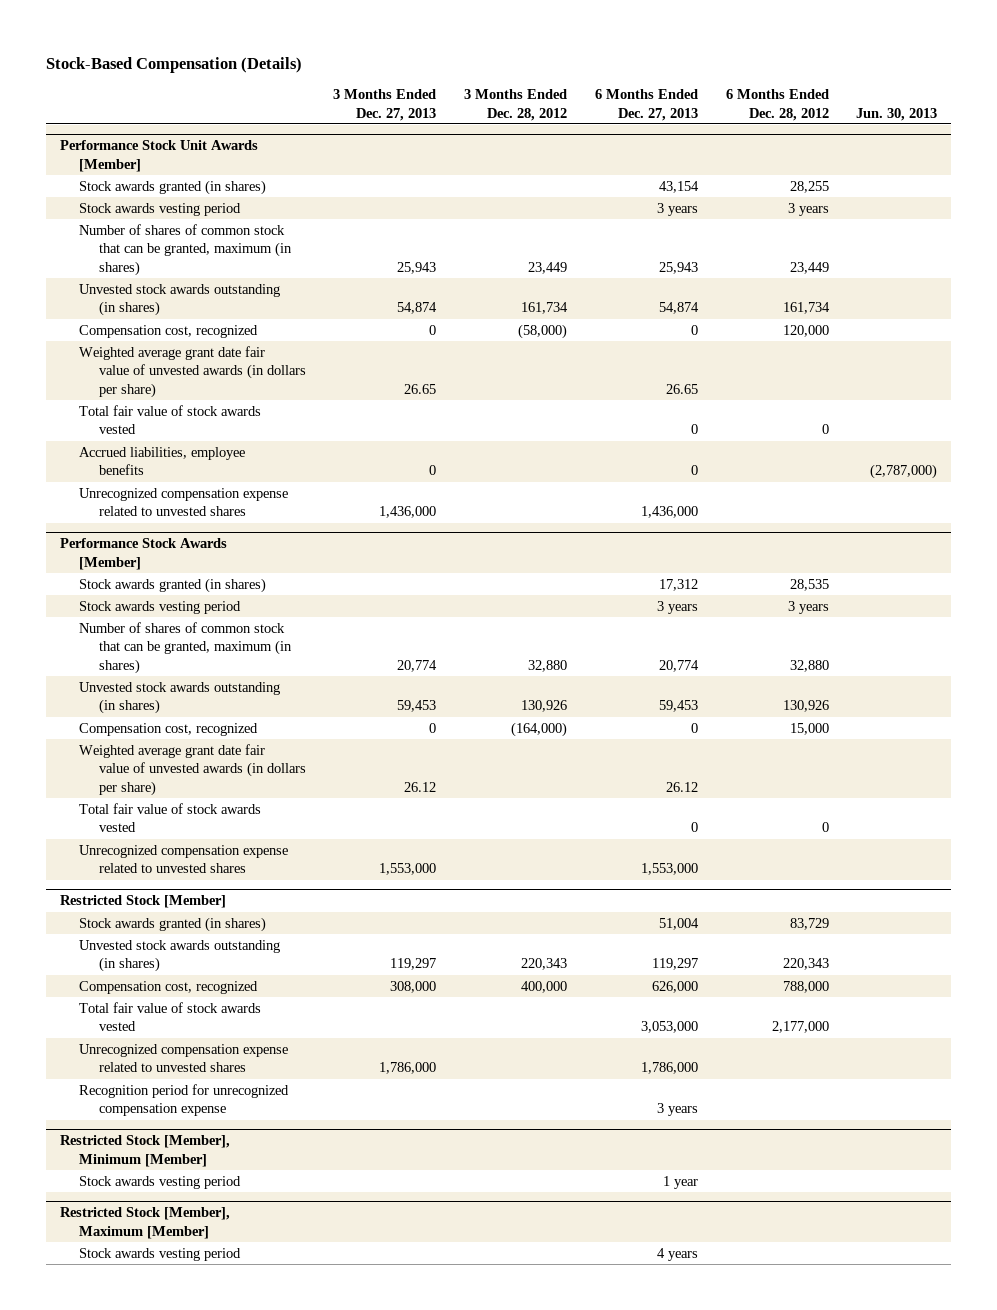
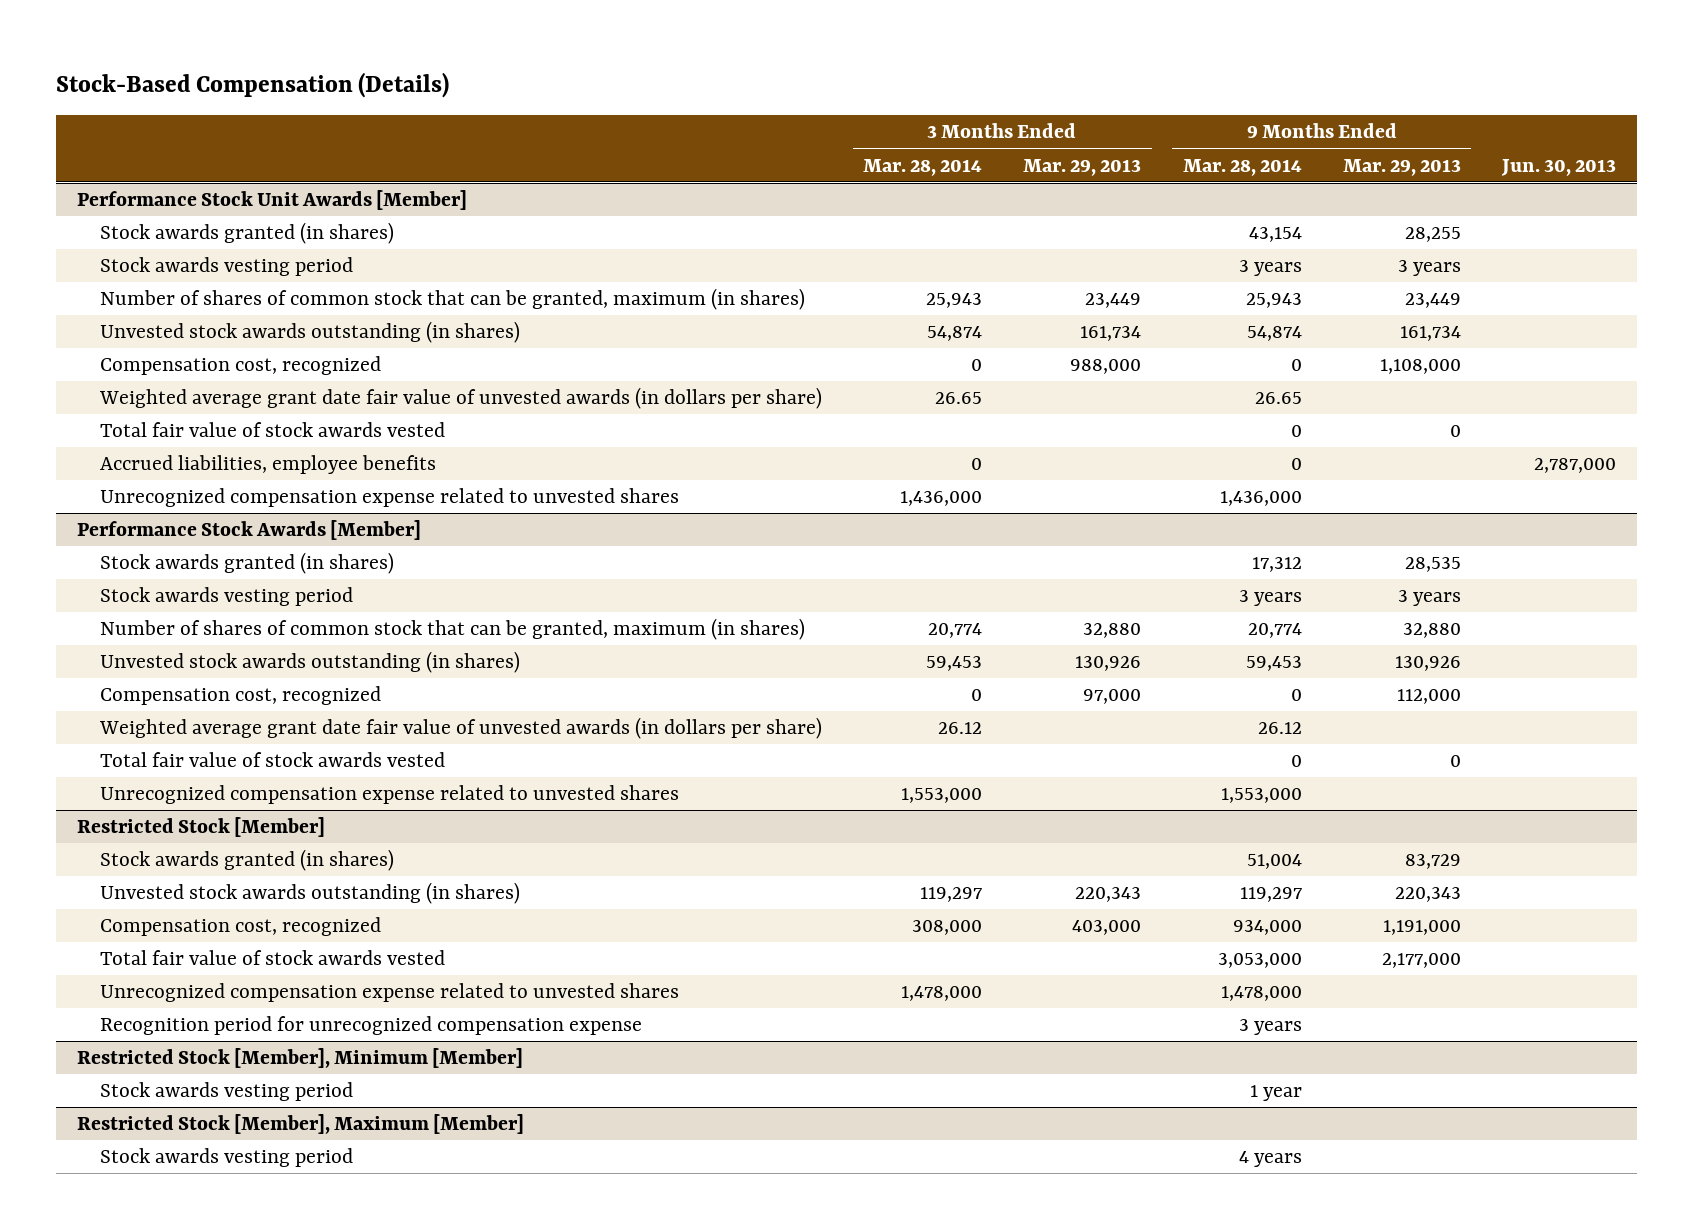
- | 3 Months Ended Dec. 27, 2013 | 3 Months Ended Dec. 28, 2012 | 6 Months Ended Dec. 27, 2013 | 6 Months Ended Dec. 28, 2012 | Jun. 30, 2013
+ | 3 Months Ended Mar. 28, 2014 | 3 Months Ended Mar. 29, 2013 | 9 Months Ended Mar. 28, 2014 | 9 Months Ended Mar. 29, 2013 | Jun. 30, 2013
@ Performance Stock Unit Awards [Member]
- Accrued liabilities, employee benefits | 0 | | 0 | | (2,787,000)
+ Accrued liabilities, employee benefits | 0 | | 0 | | 2,787,000

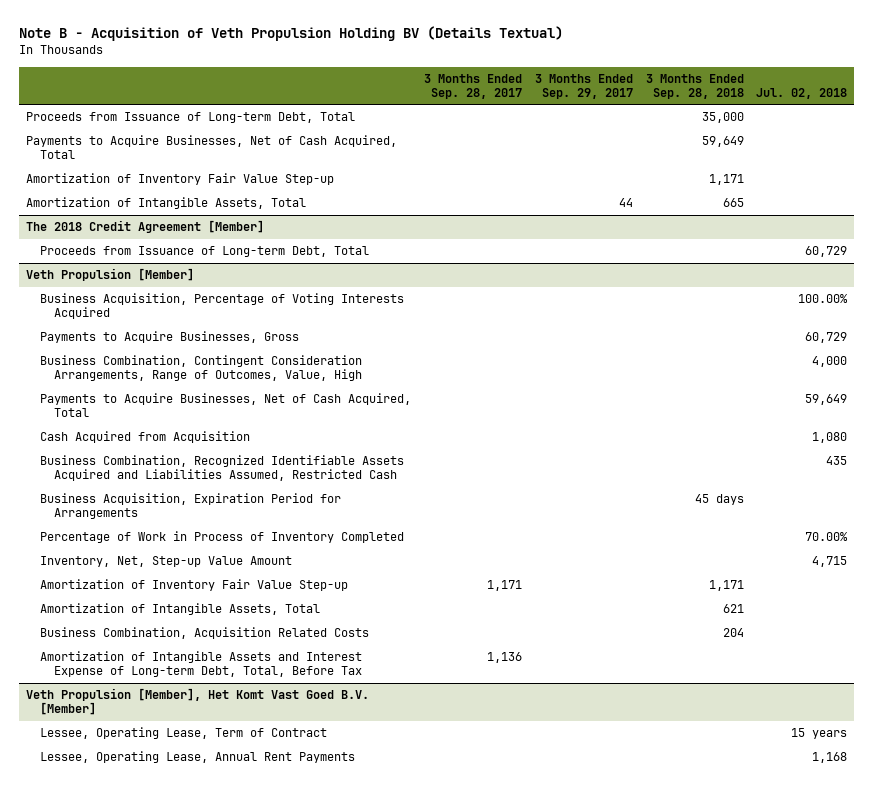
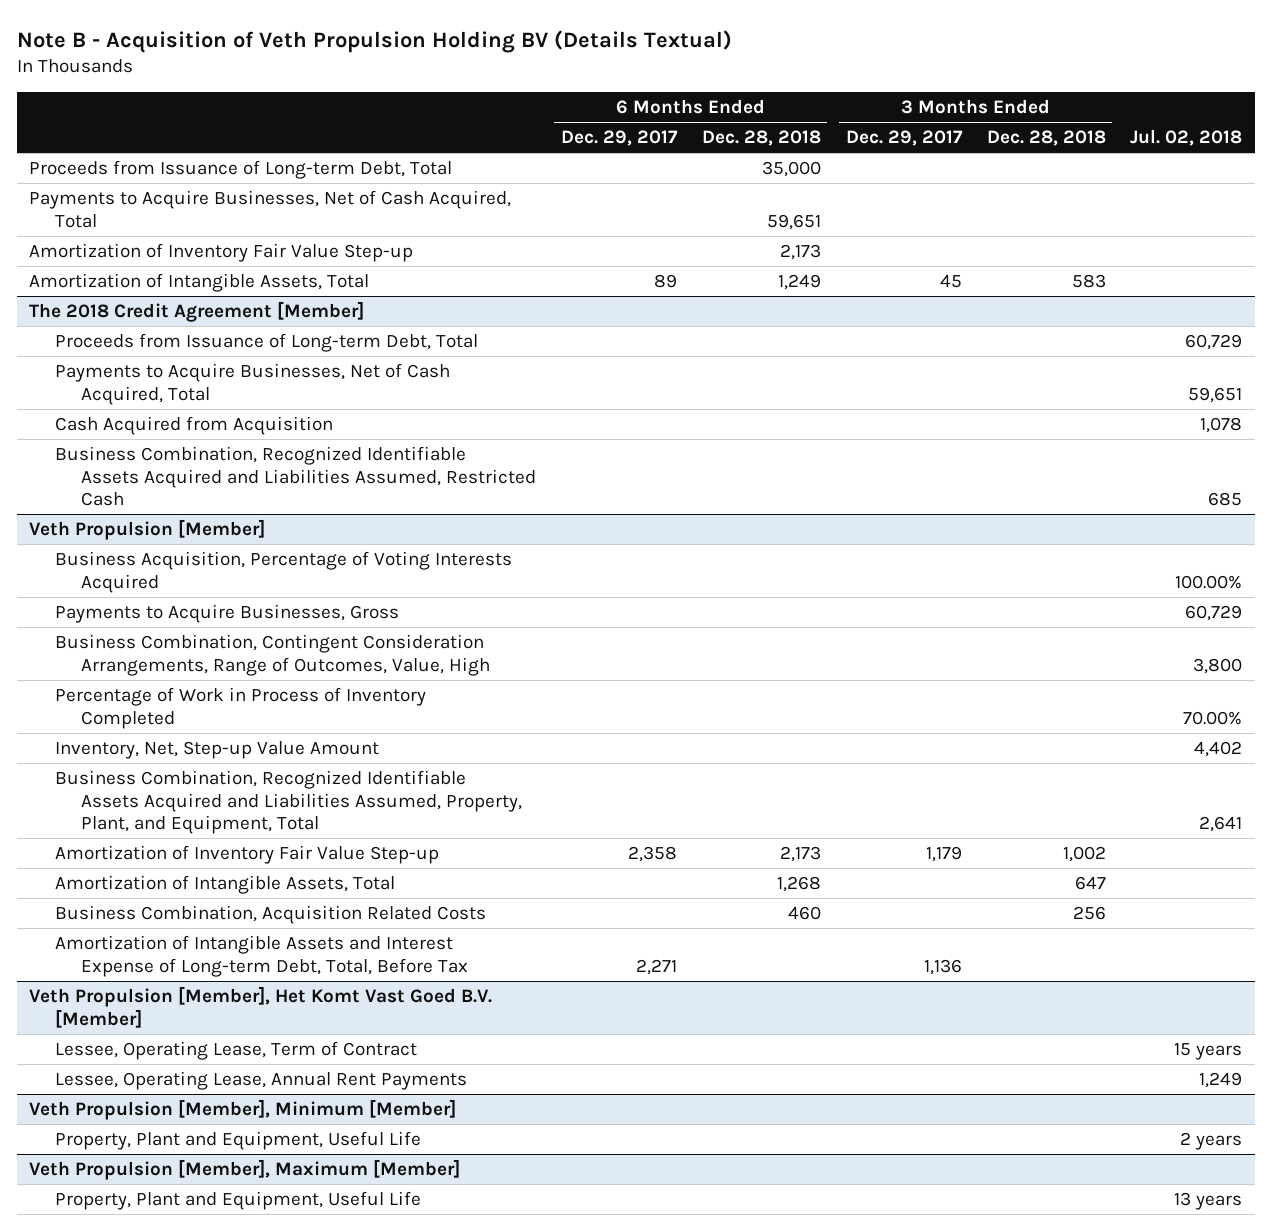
- | 3 Months Ended Sep. 28, 2017 | 3 Months Ended Sep. 29, 2017 | 3 Months Ended Sep. 28, 2018 | Jul. 02, 2018
+ | 6 Months Ended Dec. 29, 2017 | 6 Months Ended Dec. 28, 2018 | 3 Months Ended Dec. 29, 2017 | 3 Months Ended Dec. 28, 2018 | Jul. 02, 2018
@ The 2018 Credit Agreement [Member]
+ Payments to Acquire Businesses, Net of Cash Acquired, Total | | | | | 59,651
+ Cash Acquired from Acquisition | | | | | 1,078
+ Business Combination, Recognized Identifiable Assets Acquired and Liabilities Assumed, Restricted Cash | | | | | 685
@ Veth Propulsion [Member]
- Business Combination, Contingent Consideration Arrangements, Range of Outcomes, Value, High | | | | 4,000
- Payments to Acquire Businesses, Net of Cash Acquired, Total | | | | 59,649
- Cash Acquired from Acquisition | | | | 1,080
- Business Combination, Recognized Identifiable Assets Acquired and Liabilities Assumed, Restricted Cash | | | | 435
- Business Acquisition, Expiration Period for Arrangements | | | 45 days |
+ Business Combination, Contingent Consideration Arrangements, Range of Outcomes, Value, High | | | | | 3,800
- Inventory, Net, Step-up Value Amount | | | | 4,715
+ Inventory, Net, Step-up Value Amount | | | | | 4,402
+ Business Combination, Recognized Identifiable Assets Acquired and Liabilities Assumed, Property, Plant, and Equipment, Total | | | | | 2,641
@ Veth Propulsion [Member], Het Komt Vast Goed B.V. [Member]
- Lessee, Operating Lease, Annual Rent Payments | | | | 1,168
+ Lessee, Operating Lease, Annual Rent Payments | | | | | 1,249
+ Veth Propulsion [Member], Minimum [Member]
+ Property, Plant and Equipment, Useful Life | | | | | 2 years
+ Veth Propulsion [Member], Maximum [Member]
+ Property, Plant and Equipment, Useful Life | | | | | 13 years

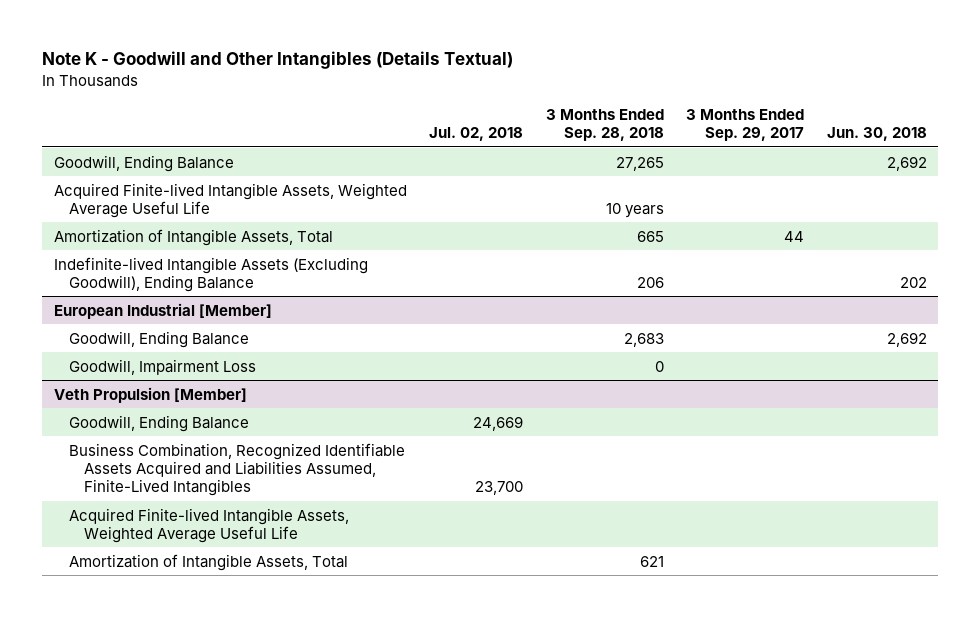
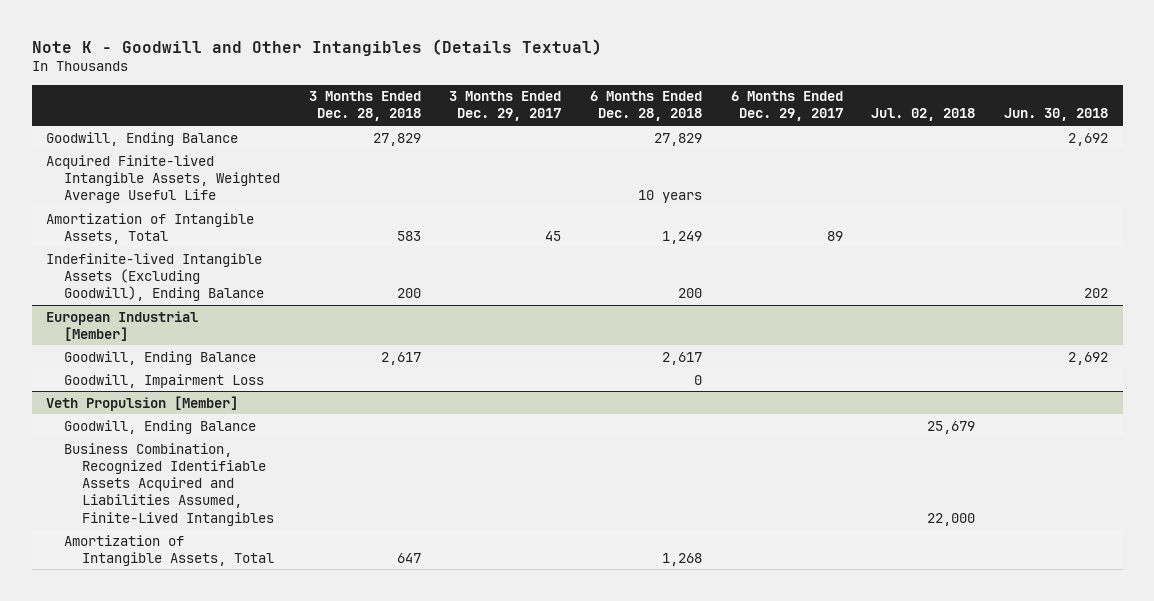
- | Jul. 02, 2018 | 3 Months Ended Sep. 28, 2018 | 3 Months Ended Sep. 29, 2017 | Jun. 30, 2018
+ | 3 Months Ended Dec. 28, 2018 | 3 Months Ended Dec. 29, 2017 | 6 Months Ended Dec. 28, 2018 | 6 Months Ended Dec. 29, 2017 | Jul. 02, 2018 | Jun. 30, 2018
@ Veth Propulsion [Member]
- Goodwill, Ending Balance | 24,669 | | |
- Business Combination, Recognized Identifiable Assets Acquired and Liabilities Assumed, Finite-Lived Intangibles | 23,700 | | |
- Acquired Finite-lived Intangible Assets, Weighted Average Useful Life
+ Goodwill, Ending Balance | | | | | 25,679 |
+ Business Combination, Recognized Identifiable Assets Acquired and Liabilities Assumed, Finite-Lived Intangibles | | | | | 22,000 |

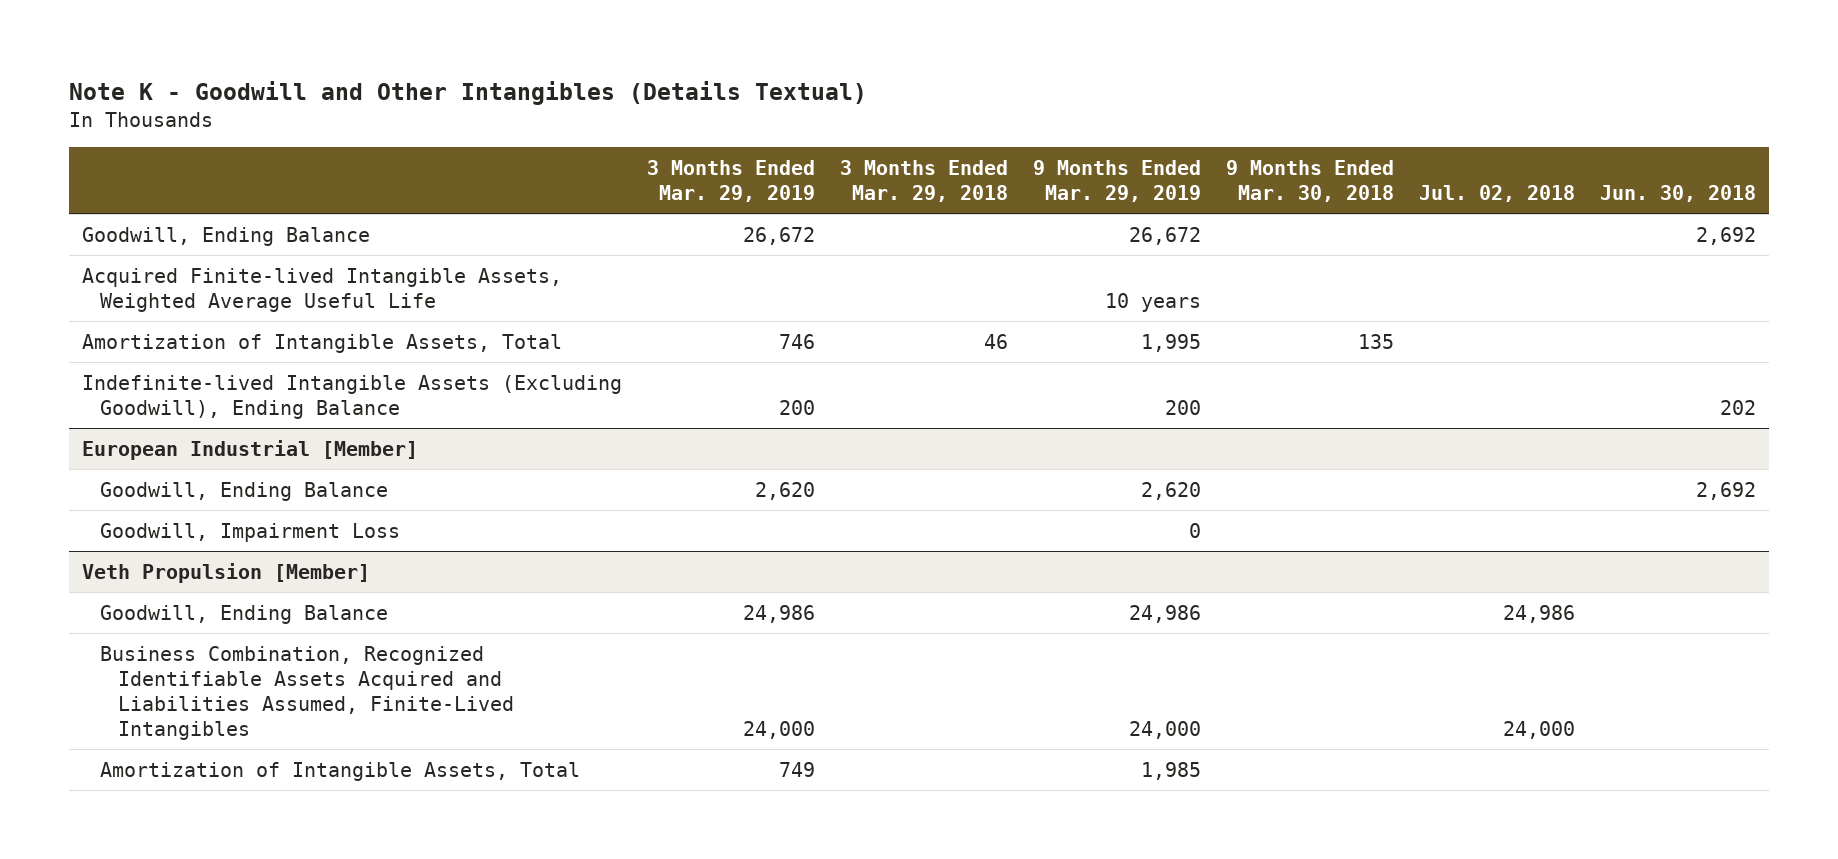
- | 3 Months Ended Dec. 28, 2018 | 3 Months Ended Dec. 29, 2017 | 6 Months Ended Dec. 28, 2018 | 6 Months Ended Dec. 29, 2017 | Jul. 02, 2018 | Jun. 30, 2018
+ | 3 Months Ended Mar. 29, 2019 | 3 Months Ended Mar. 29, 2018 | 9 Months Ended Mar. 29, 2019 | 9 Months Ended Mar. 30, 2018 | Jul. 02, 2018 | Jun. 30, 2018
@ Veth Propulsion [Member]
- Goodwill, Ending Balance | | | | | 25,679 |
- Business Combination, Recognized Identifiable Assets Acquired and Liabilities Assumed, Finite-Lived Intangibles | | | | | 22,000 |
+ Goodwill, Ending Balance | 24,986 | | 24,986 | | 24,986 |
+ Business Combination, Recognized Identifiable Assets Acquired and Liabilities Assumed, Finite-Lived Intangibles | 24,000 | | 24,000 | | 24,000 |

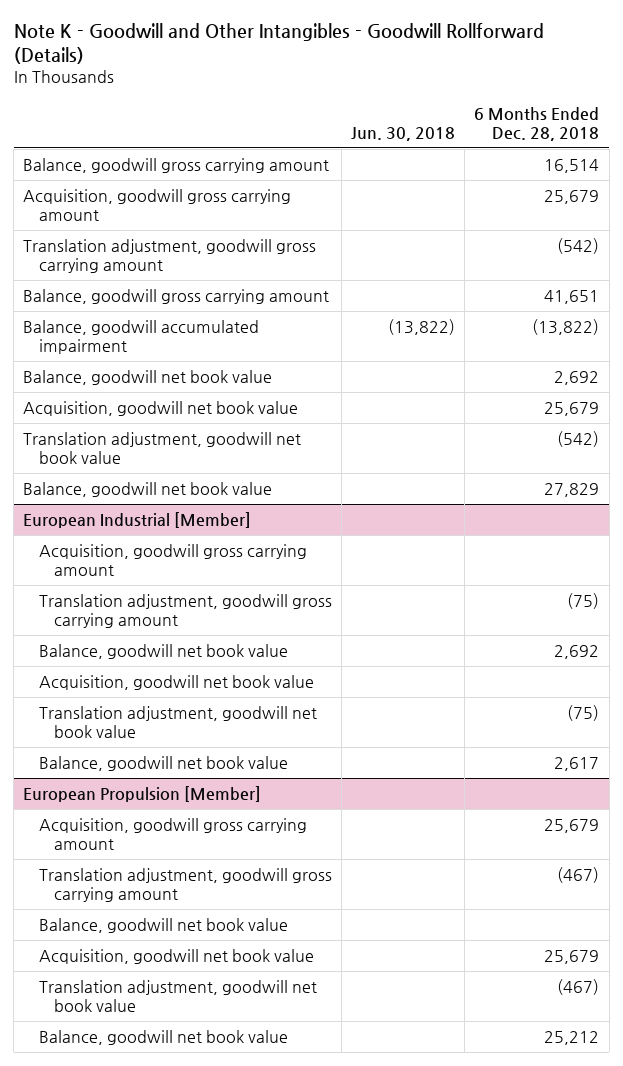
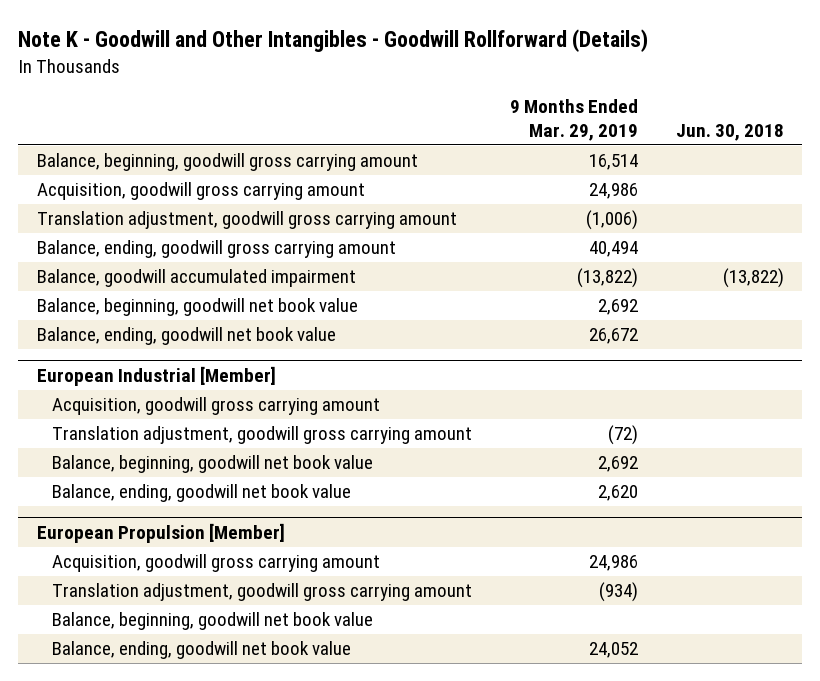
- | Jun. 30, 2018 | 6 Months Ended Dec. 28, 2018
+ | 9 Months Ended Mar. 29, 2019 | Jun. 30, 2018
- Balance, goodwill gross carrying amount | | 16,514
+ Balance, beginning, goodwill gross carrying amount | 16,514 |
- Balance, goodwill gross carrying amount | | 41,651
+ Balance, ending, goodwill gross carrying amount | 40,494 |
- Balance, goodwill net book value | | 2,692
- Acquisition, goodwill net book value | | 25,679
- Translation adjustment, goodwill net book value | | (542)
- Balance, goodwill net book value | | 27,829
+ Balance, beginning, goodwill net book value | 2,692 |
+ Balance, ending, goodwill net book value | 26,672 |
@ European Industrial [Member]
- Balance, goodwill net book value | | 2,692
- Acquisition, goodwill net book value
- Translation adjustment, goodwill net book value | | (75)
- Balance, goodwill net book value | | 2,617
+ Balance, beginning, goodwill net book value | 2,692 |
+ Balance, ending, goodwill net book value | 2,620 |
@ European Propulsion [Member]
- Balance, goodwill net book value
- Acquisition, goodwill net book value | | 25,679
- Translation adjustment, goodwill net book value | | (467)
- Balance, goodwill net book value | | 25,212
+ Balance, beginning, goodwill net book value
+ Balance, ending, goodwill net book value | 24,052 |

